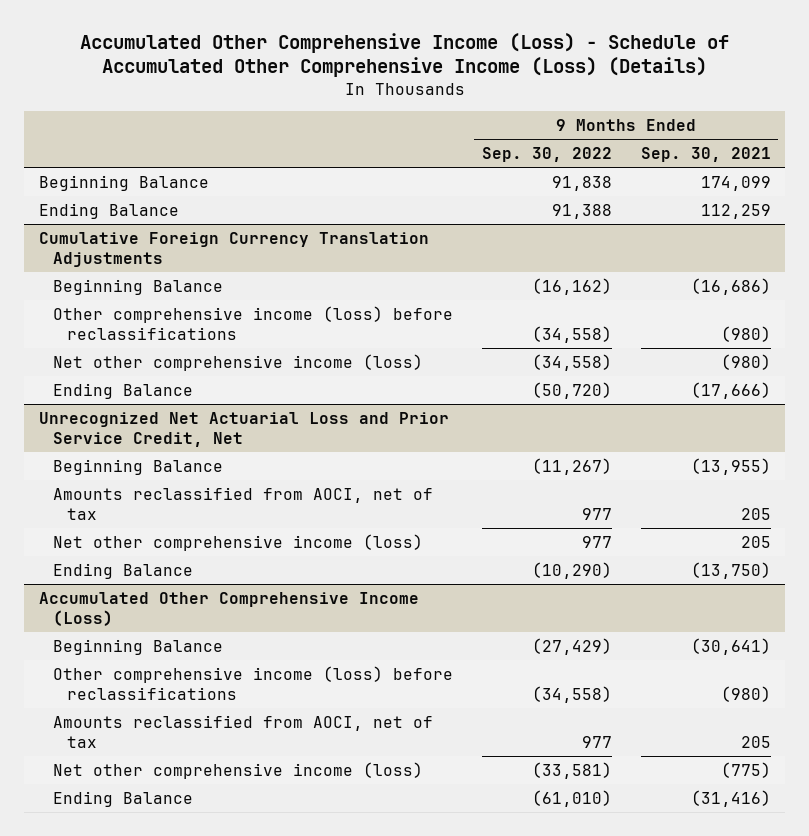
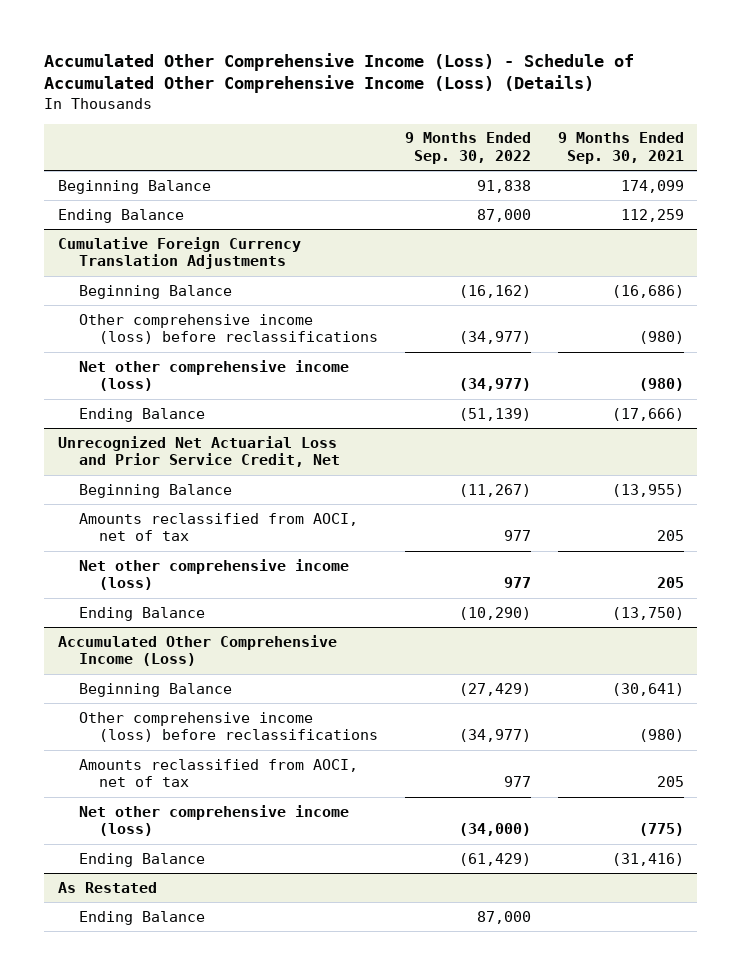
- Ending Balance | 91,388 | 112,259
+ Ending Balance | 87,000 | 112,259
@ Cumulative Foreign Currency Translation Adjustments
- Other comprehensive income (loss) before reclassifications | (34,558) | (980)
- Net other comprehensive income (loss) | (34,558) | (980)
- Ending Balance | (50,720) | (17,666)
+ Other comprehensive income (loss) before reclassifications | (34,977) | (980)
+ Net other comprehensive income (loss) | (34,977) | (980)
+ Ending Balance | (51,139) | (17,666)
@ Accumulated Other Comprehensive Income (Loss)
- Other comprehensive income (loss) before reclassifications | (34,558) | (980)
+ Other comprehensive income (loss) before reclassifications | (34,977) | (980)
- Net other comprehensive income (loss) | (33,581) | (775)
- Ending Balance | (61,010) | (31,416)
+ Net other comprehensive income (loss) | (34,000) | (775)
+ Ending Balance | (61,429) | (31,416)
+ As Restated
+ Ending Balance | 87,000 |

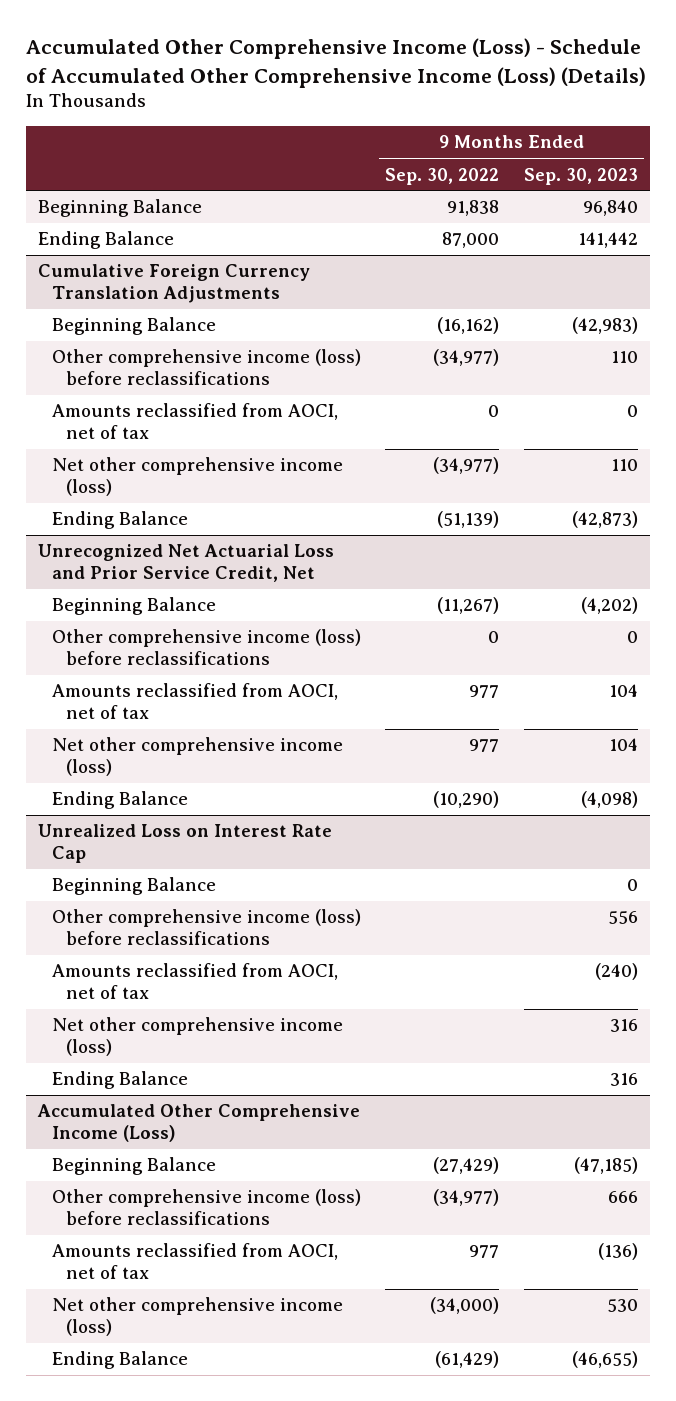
- | 9 Months Ended Sep. 30, 2022 | 9 Months Ended Sep. 30, 2021
+ | 9 Months Ended Sep. 30, 2022 | 9 Months Ended Sep. 30, 2023
@ Cumulative Foreign Currency Translation Adjustments
+ Amounts reclassified from AOCI, net of tax | 0 | 0
@ Unrecognized Net Actuarial Loss and Prior Service Credit, Net
+ Other comprehensive income (loss) before reclassifications | 0 | 0
+ Unrealized Loss on Interest Rate Cap
+ Beginning Balance | | 0
+ Other comprehensive income (loss) before reclassifications | | 556
+ Amounts reclassified from AOCI, net of tax | | (240)
+ Net other comprehensive income (loss) | | 316
+ Ending Balance | | 316
- As Restated
- Ending Balance | 87,000 |

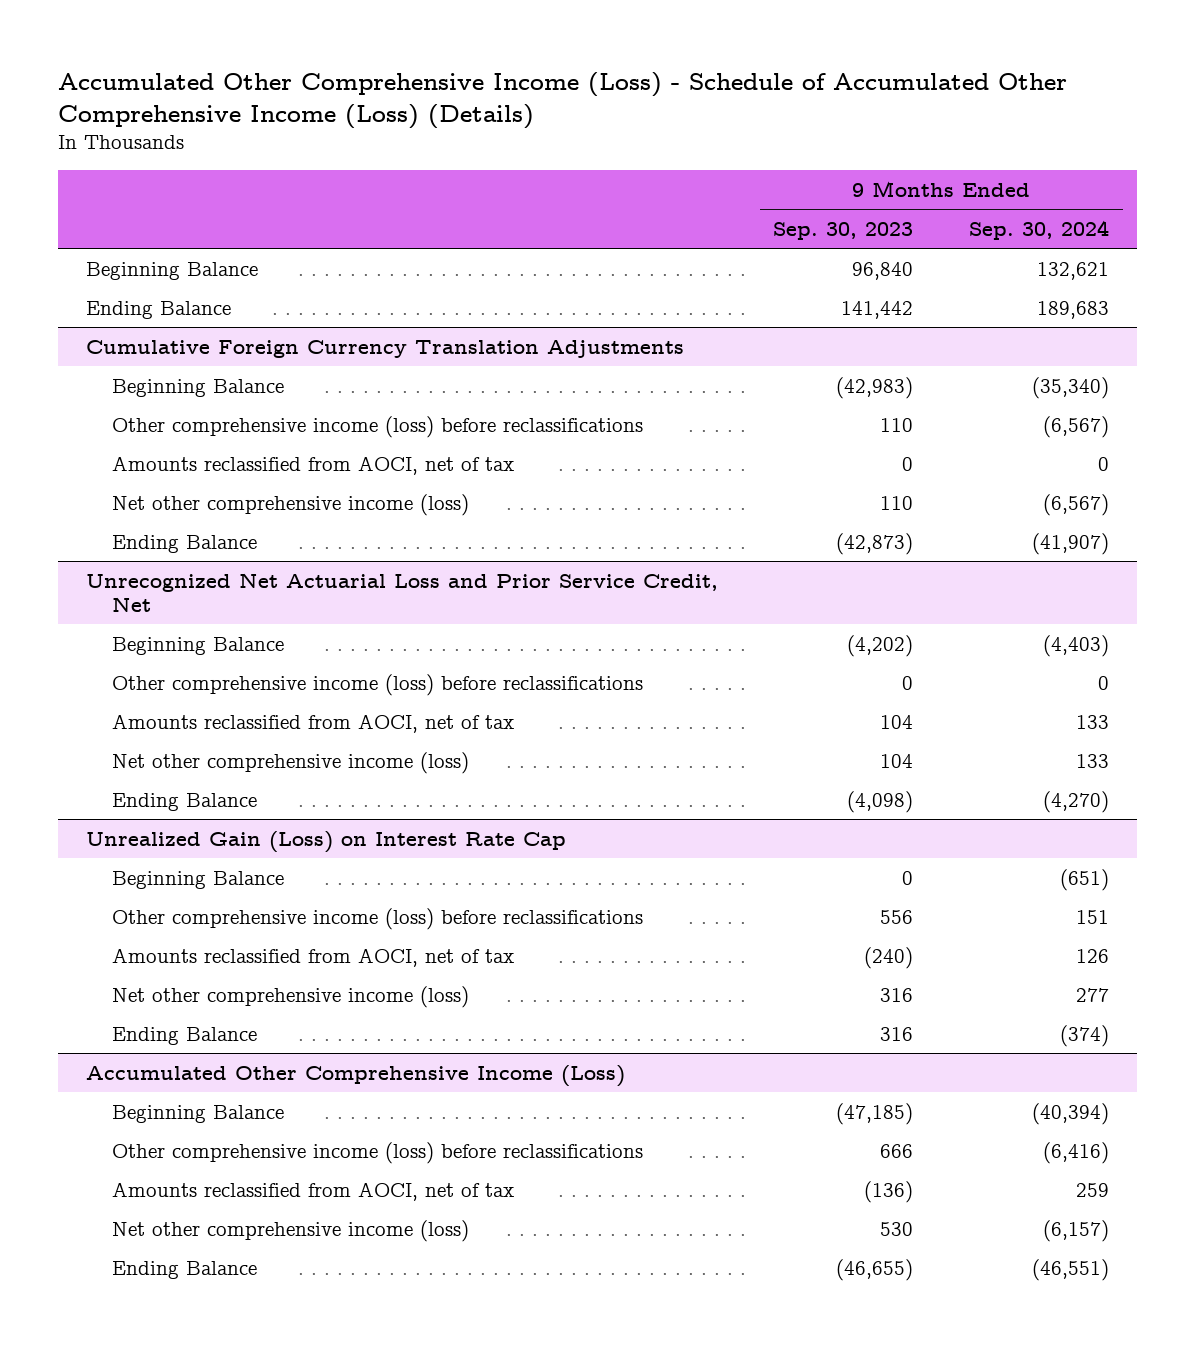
- | 9 Months Ended Sep. 30, 2022 | 9 Months Ended Sep. 30, 2023
+ | 9 Months Ended Sep. 30, 2023 | 9 Months Ended Sep. 30, 2024
- Unrealized Loss on Interest Rate Cap
+ Unrealized Gain (Loss) on Interest Rate Cap

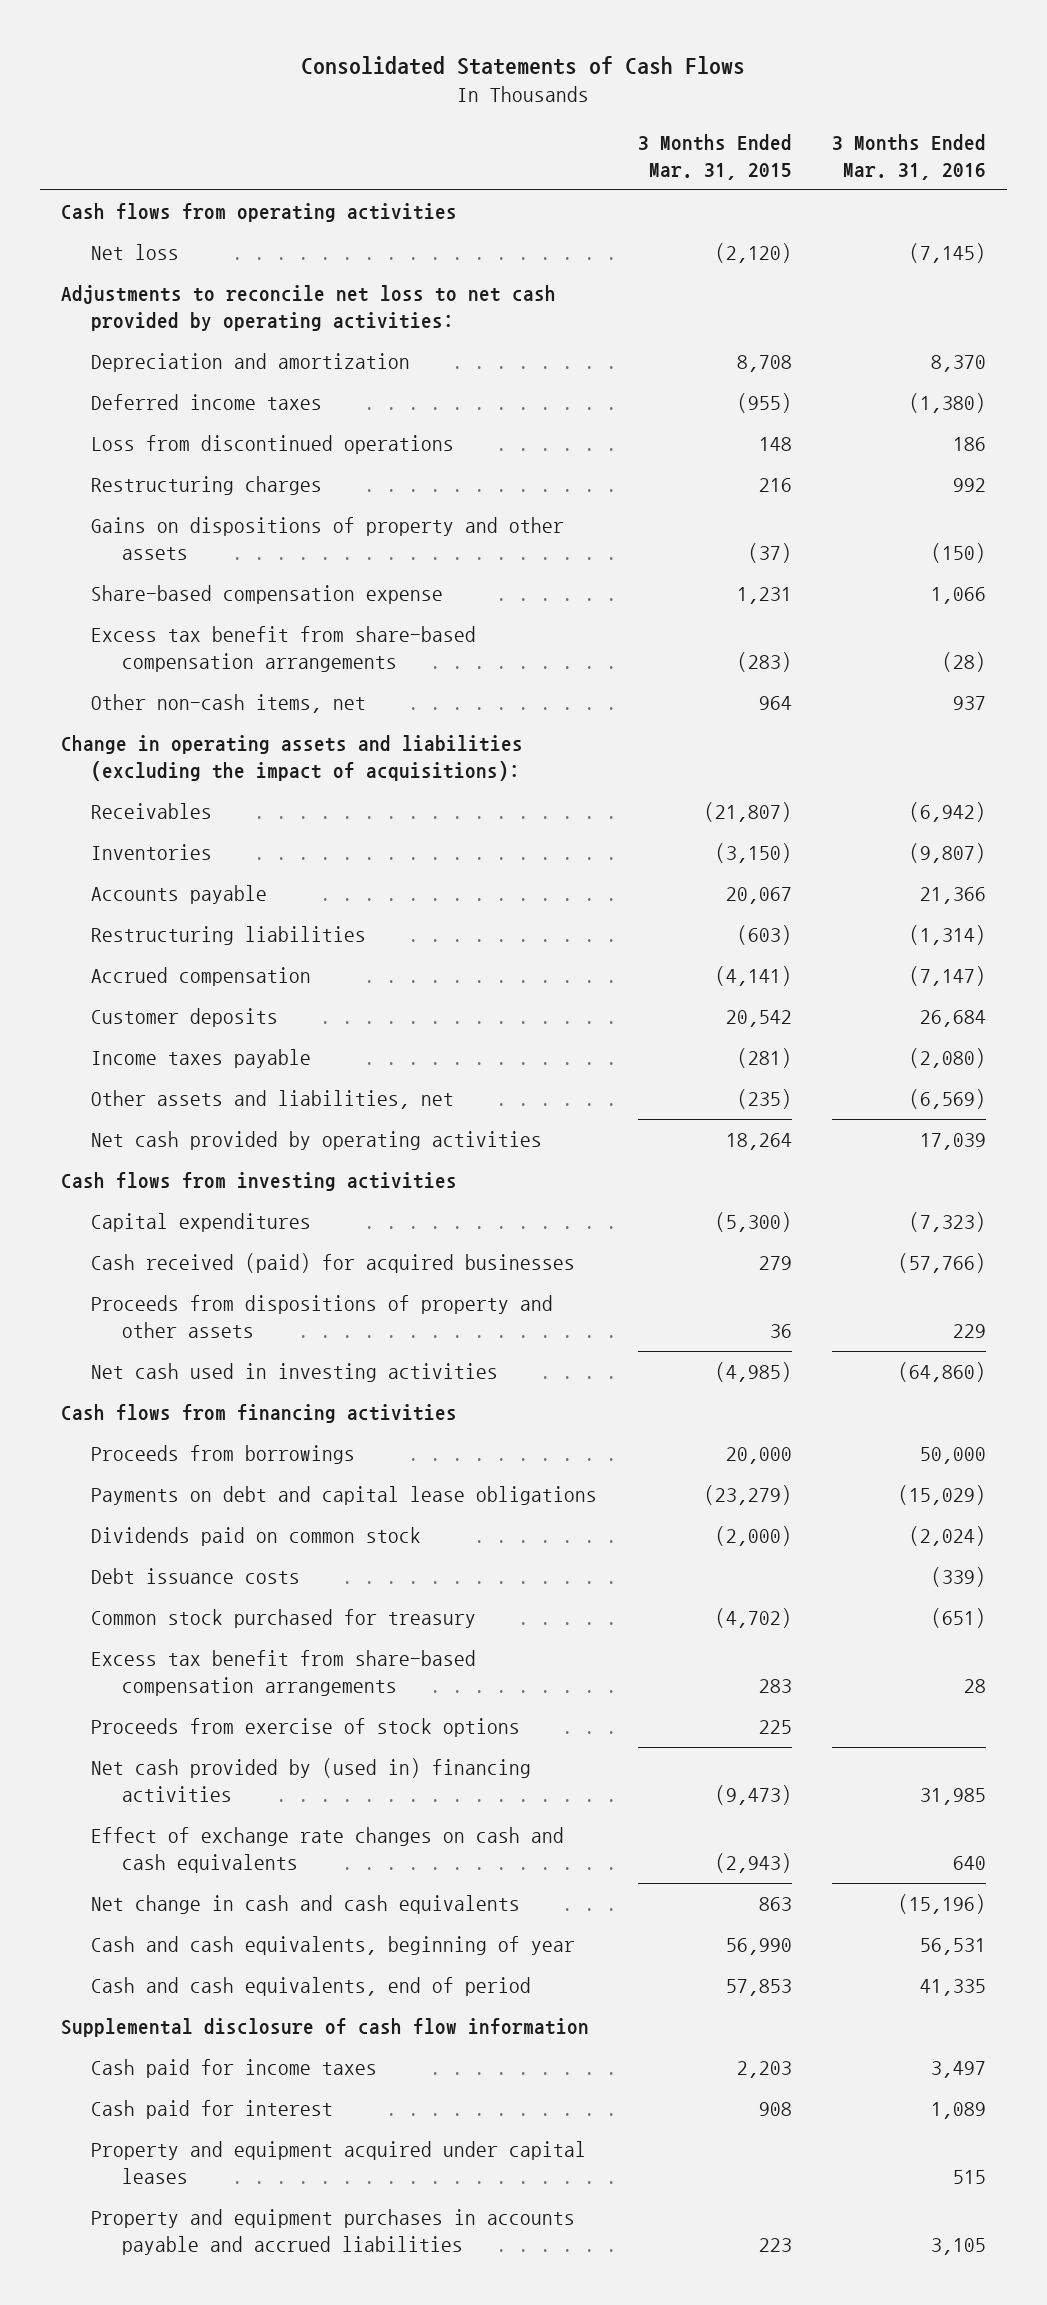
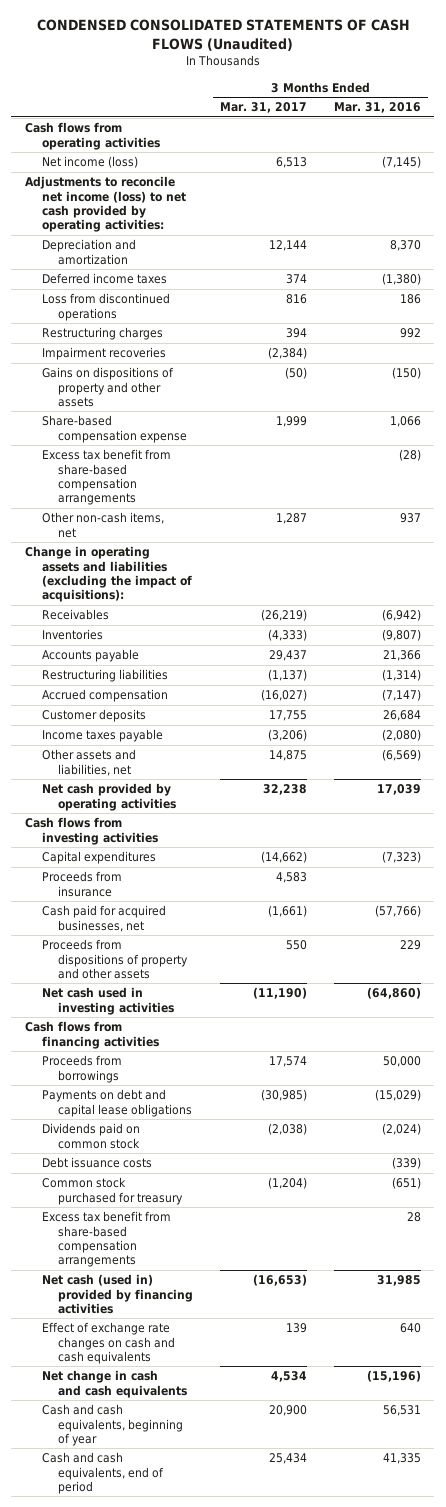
- Consolidated Statements of Cash Flows
+ CONDENSED CONSOLIDATED STATEMENTS OF CASH FLOWS (Unaudited)
- | 3 Months Ended Mar. 31, 2015 | 3 Months Ended Mar. 31, 2016
+ | 3 Months Ended Mar. 31, 2017 | 3 Months Ended Mar. 31, 2016
- Net loss | (2,120) | (7,145)
- Adjustments to reconcile net loss to net cash provided by operating activities:
+ Net income (loss) | 6,513 | (7,145)
+ Adjustments to reconcile net income (loss) to net cash provided by operating activities:
+ Impairment recoveries | (2,384) |
- Cash received (paid) for acquired businesses | 279 | (57,766)
+ Proceeds from insurance | 4,583 |
+ Cash paid for acquired businesses, net | (1,661) | (57,766)
- Proceeds from exercise of stock options | 225 |
- Net cash provided by (used in) financing activities | (9,473) | 31,985
+ Net cash (used in) provided by financing activities | (16,653) | 31,985
- Supplemental disclosure of cash flow information
- Cash paid for income taxes | 2,203 | 3,497
- Cash paid for interest | 908 | 1,089
- Property and equipment acquired under capital leases | | 515
- Property and equipment purchases in accounts payable and accrued liabilities | 223 | 3,105

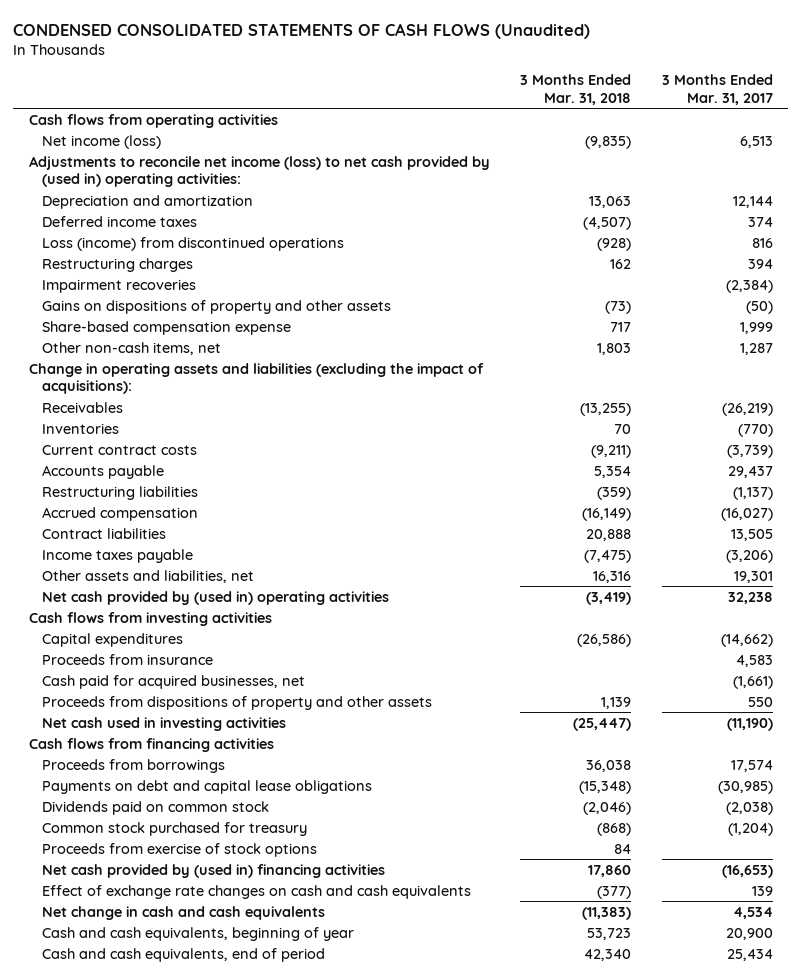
- | 3 Months Ended Mar. 31, 2017 | 3 Months Ended Mar. 31, 2016
+ | 3 Months Ended Mar. 31, 2018 | 3 Months Ended Mar. 31, 2017
- Adjustments to reconcile net income (loss) to net cash provided by operating activities:
+ Adjustments to reconcile net income (loss) to net cash provided by (used in) operating activities:
- Loss from discontinued operations | 816 | 186
+ Loss (income) from discontinued operations | (928) | 816
- Excess tax benefit from share-based compensation arrangements | | (28)
- Inventories | (4,333) | (9,807)
+ Inventories | 70 | (770)
+ Current contract costs | (9,211) | (3,739)
- Customer deposits | 17,755 | 26,684
+ Contract liabilities | 20,888 | 13,505
- Other assets and liabilities, net | 14,875 | (6,569)
- Net cash provided by operating activities | 32,238 | 17,039
+ Other assets and liabilities, net | 16,316 | 19,301
+ Net cash provided by (used in) operating activities | (3,419) | 32,238
- Debt issuance costs | | (339)
- Excess tax benefit from share-based compensation arrangements | | 28
- Net cash (used in) provided by financing activities | (16,653) | 31,985
+ Proceeds from exercise of stock options | 84 |
+ Net cash provided by (used in) financing activities | 17,860 | (16,653)

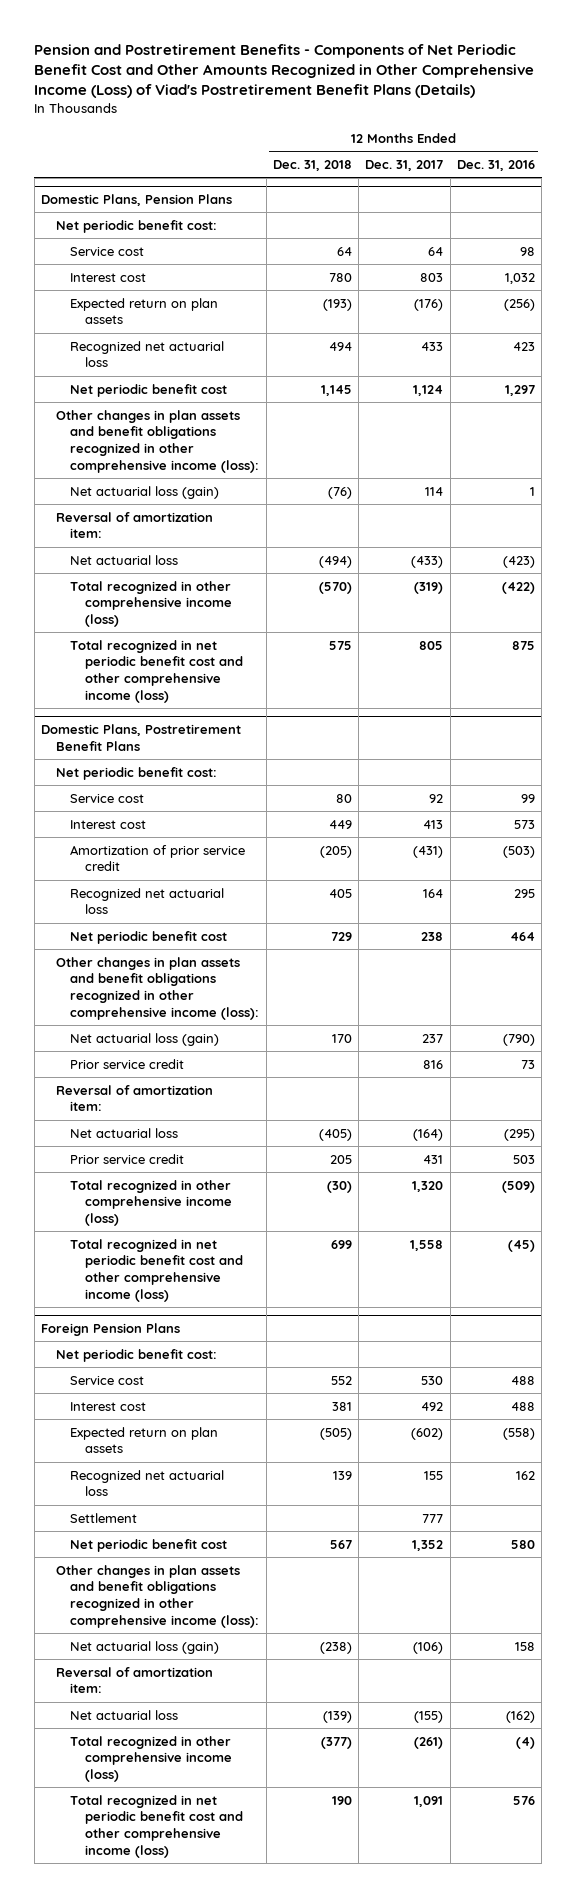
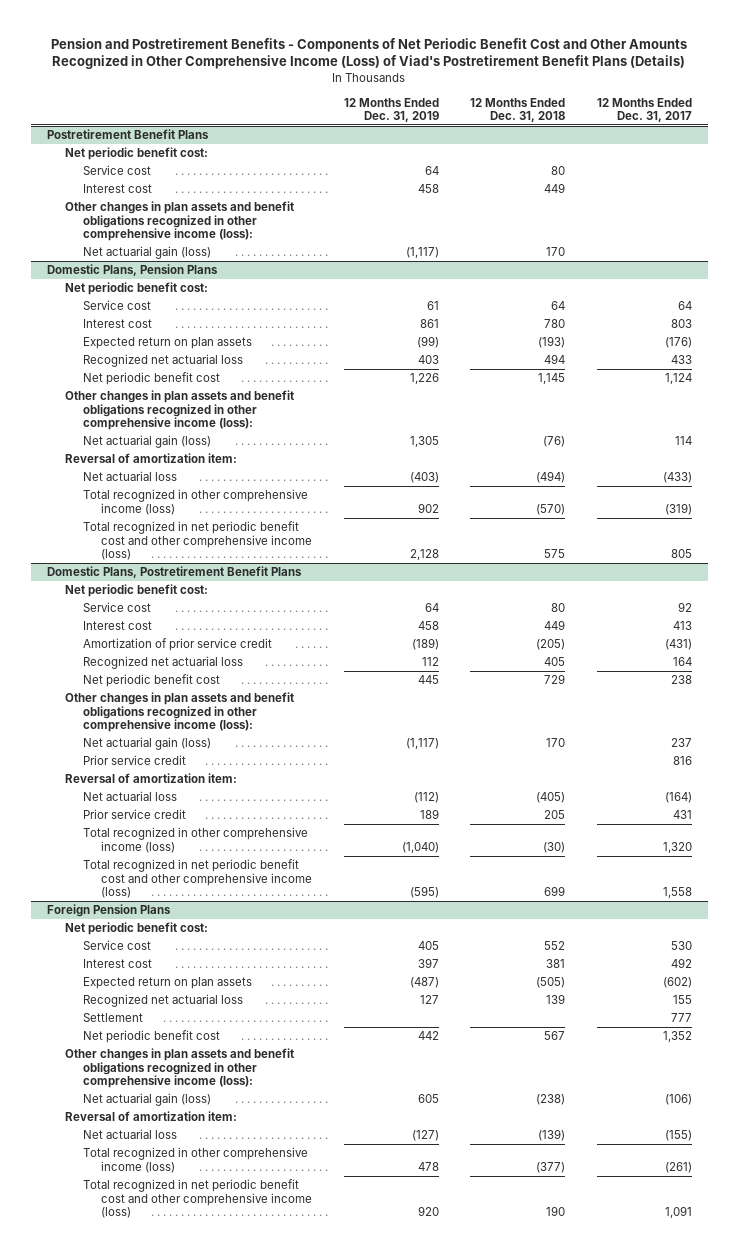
- | 12 Months Ended Dec. 31, 2018 | 12 Months Ended Dec. 31, 2017 | 12 Months Ended Dec. 31, 2016
+ | 12 Months Ended Dec. 31, 2019 | 12 Months Ended Dec. 31, 2018 | 12 Months Ended Dec. 31, 2017
+ Postretirement Benefit Plans
+ Net periodic benefit cost:
+ Service cost | 64 | 80 |
+ Interest cost | 458 | 449 |
+ Other changes in plan assets and benefit obligations recognized in other comprehensive income (loss):
+ Net actuarial gain (loss) | (1,117) | 170 |
@ Domestic Plans, Pension Plans
- Net actuarial loss (gain) | (76) | 114 | 1
+ Net actuarial gain (loss) | 1,305 | (76) | 114
@ Domestic Plans, Postretirement Benefit Plans
- Net actuarial loss (gain) | 170 | 237 | (790)
+ Net actuarial gain (loss) | (1,117) | 170 | 237
@ Foreign Pension Plans
- Net actuarial loss (gain) | (238) | (106) | 158
+ Net actuarial gain (loss) | 605 | (238) | (106)

